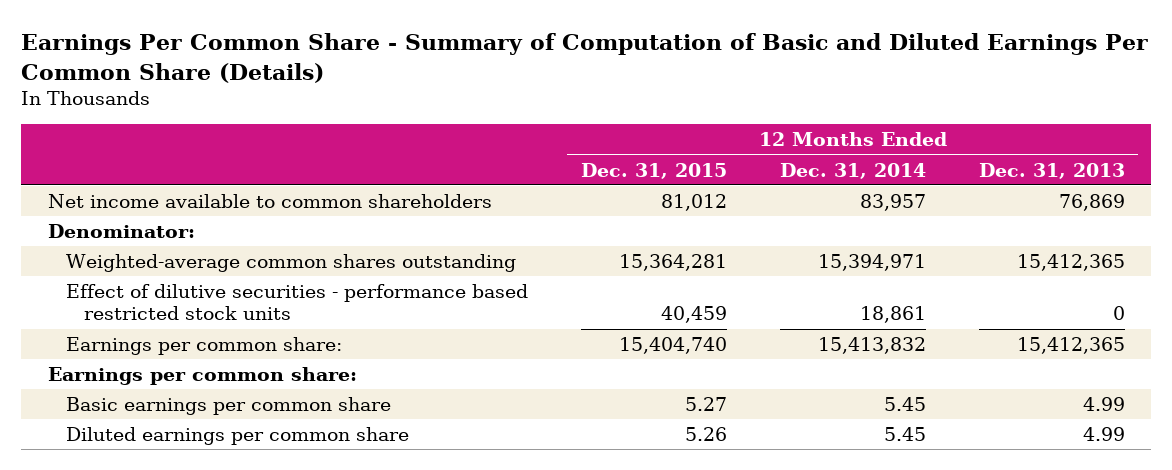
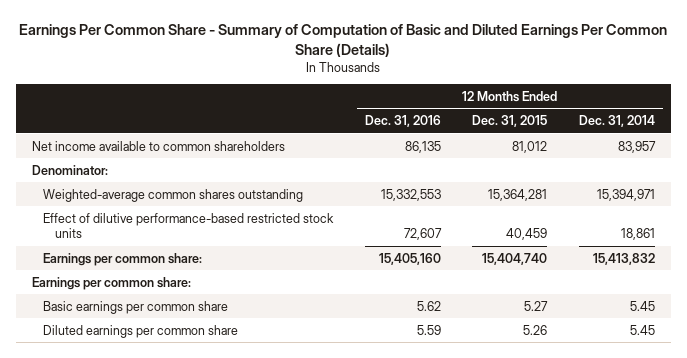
- | 12 Months Ended Dec. 31, 2015 | 12 Months Ended Dec. 31, 2014 | 12 Months Ended Dec. 31, 2013
+ | 12 Months Ended Dec. 31, 2016 | 12 Months Ended Dec. 31, 2015 | 12 Months Ended Dec. 31, 2014
- Effect of dilutive securities - performance based restricted stock units | 40,459 | 18,861 | 0
+ Effect of dilutive performance-based restricted stock units | 72,607 | 40,459 | 18,861

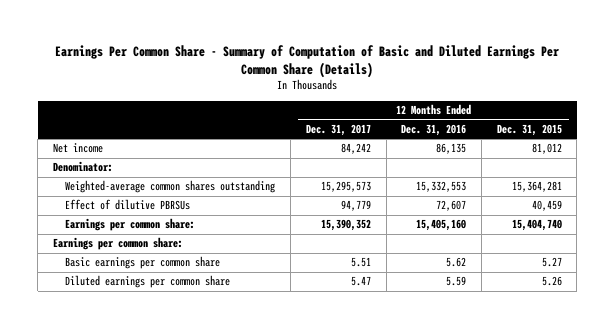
- | 12 Months Ended Dec. 31, 2016 | 12 Months Ended Dec. 31, 2015 | 12 Months Ended Dec. 31, 2014
+ | 12 Months Ended Dec. 31, 2017 | 12 Months Ended Dec. 31, 2016 | 12 Months Ended Dec. 31, 2015
- Net income available to common shareholders | 86,135 | 81,012 | 83,957
+ Net income | 84,242 | 86,135 | 81,012
- Effect of dilutive performance-based restricted stock units | 72,607 | 40,459 | 18,861
+ Effect of dilutive PBRSUs | 94,779 | 72,607 | 40,459

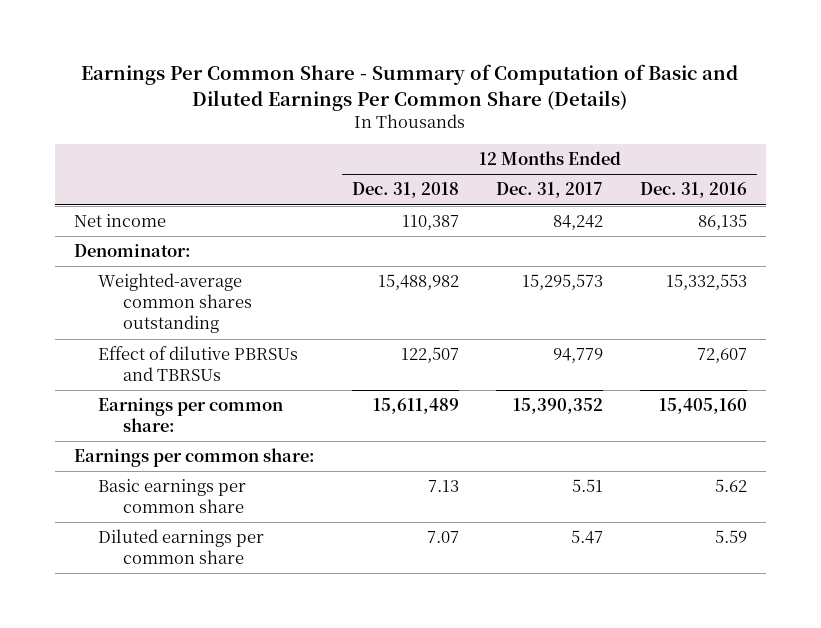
- | 12 Months Ended Dec. 31, 2017 | 12 Months Ended Dec. 31, 2016 | 12 Months Ended Dec. 31, 2015
+ | 12 Months Ended Dec. 31, 2018 | 12 Months Ended Dec. 31, 2017 | 12 Months Ended Dec. 31, 2016
- Effect of dilutive PBRSUs | 94,779 | 72,607 | 40,459
+ Effect of dilutive PBRSUs and TBRSUs | 122,507 | 94,779 | 72,607

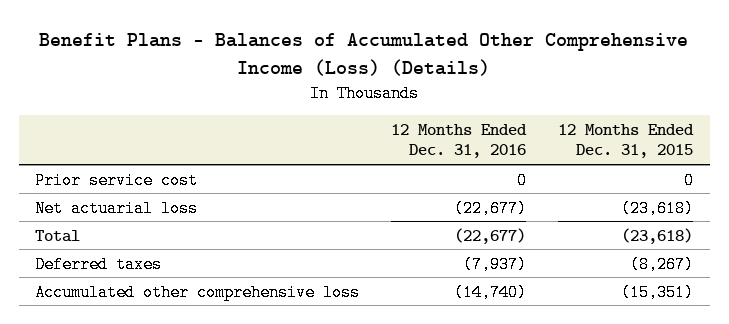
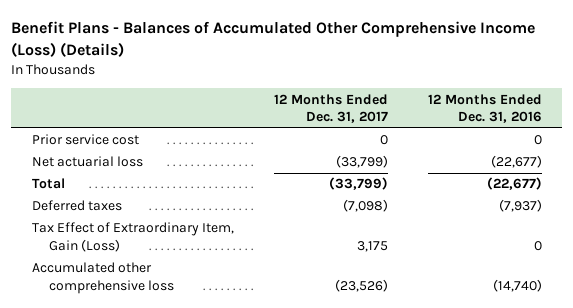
- | 12 Months Ended Dec. 31, 2016 | 12 Months Ended Dec. 31, 2015
+ | 12 Months Ended Dec. 31, 2017 | 12 Months Ended Dec. 31, 2016
+ Tax Effect of Extraordinary Item, Gain (Loss) | 3,175 | 0

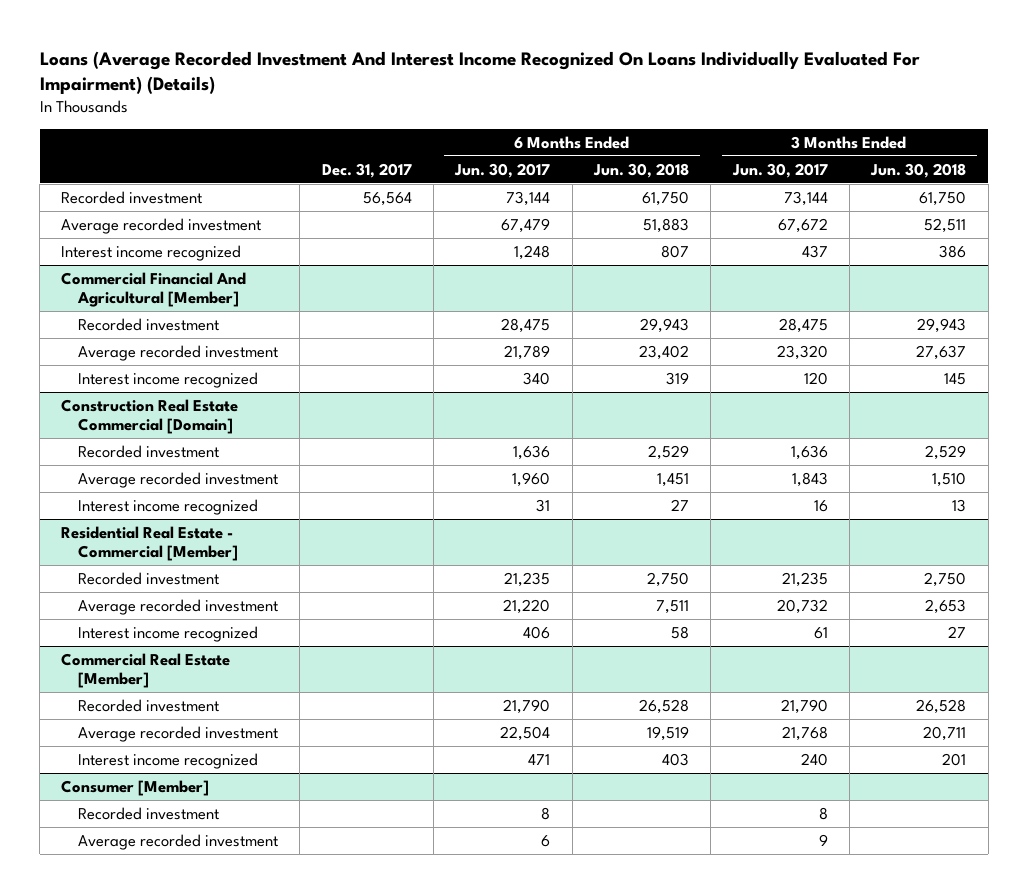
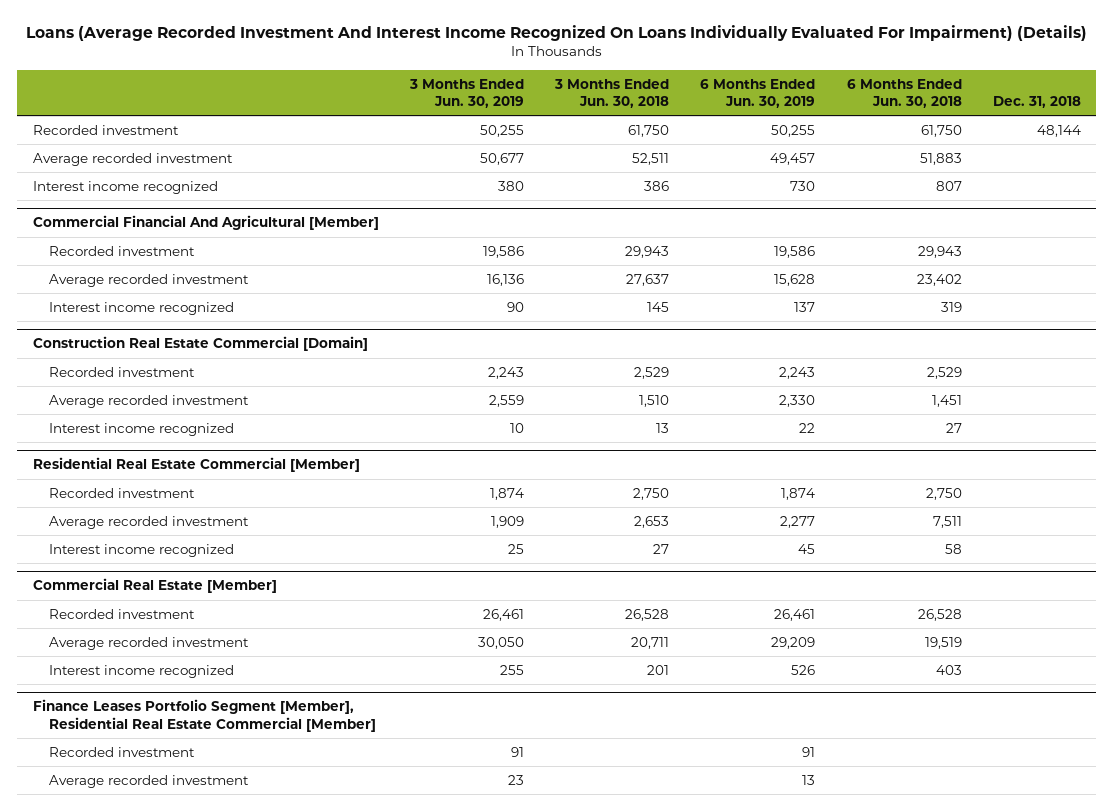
- | Dec. 31, 2017 | 6 Months Ended Jun. 30, 2017 | 6 Months Ended Jun. 30, 2018 | 3 Months Ended Jun. 30, 2017 | 3 Months Ended Jun. 30, 2018
+ | 3 Months Ended Jun. 30, 2019 | 3 Months Ended Jun. 30, 2018 | 6 Months Ended Jun. 30, 2019 | 6 Months Ended Jun. 30, 2018 | Dec. 31, 2018
- Residential Real Estate - Commercial [Member]
+ Residential Real Estate Commercial [Member]
- Consumer [Member]
+ Finance Leases Portfolio Segment [Member], Residential Real Estate Commercial [Member]

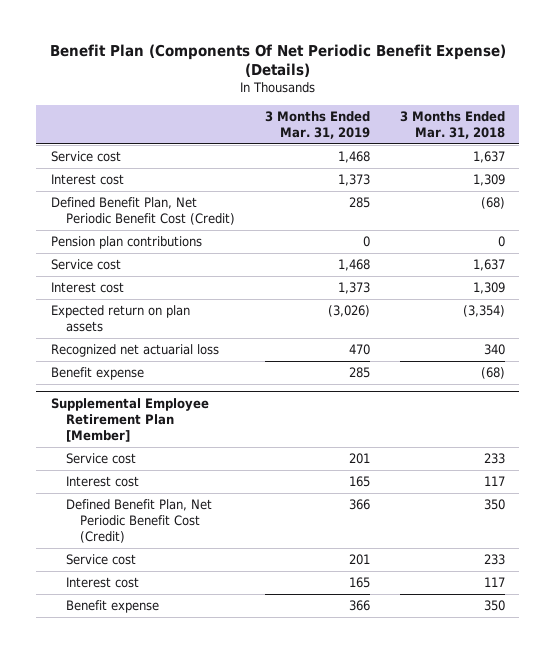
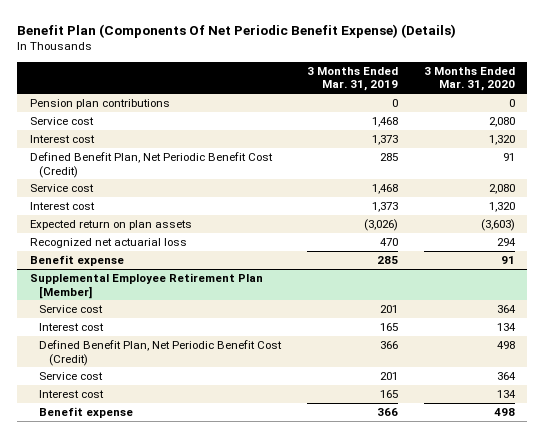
- | 3 Months Ended Mar. 31, 2019 | 3 Months Ended Mar. 31, 2018
+ | 3 Months Ended Mar. 31, 2019 | 3 Months Ended Mar. 31, 2020
moved up: Pension plan contributions | 0 | 0

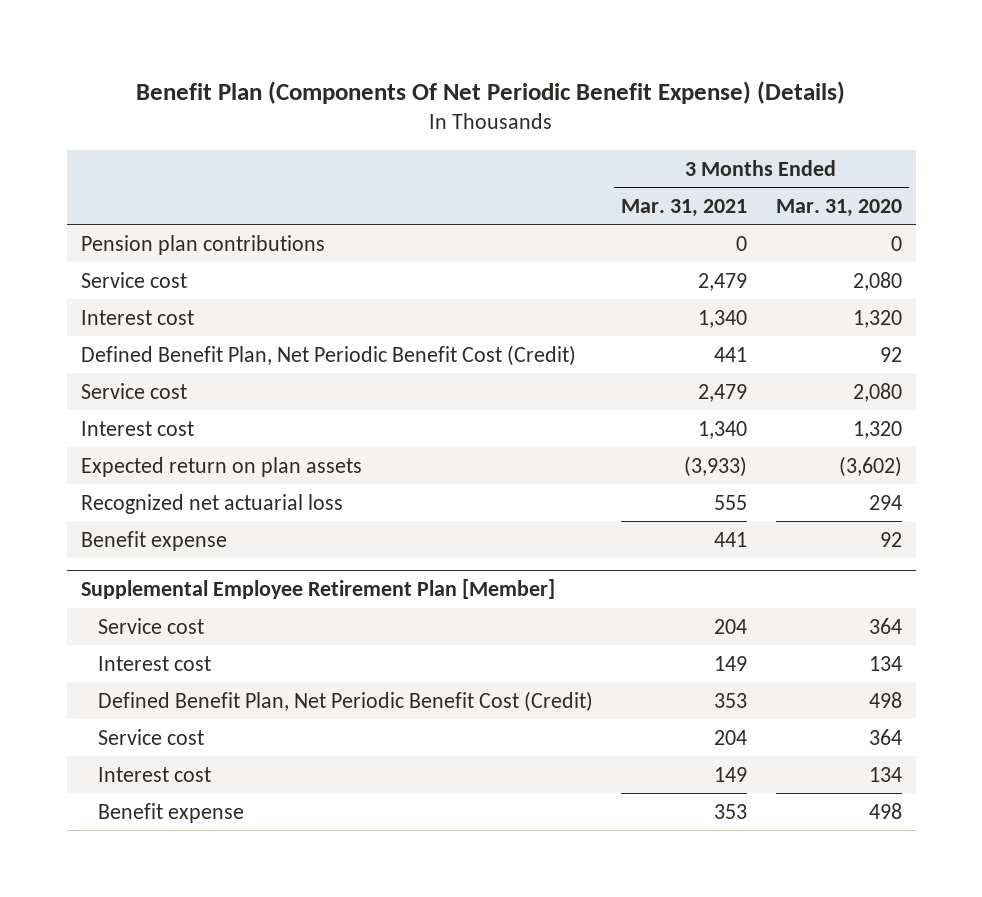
- | 3 Months Ended Mar. 31, 2019 | 3 Months Ended Mar. 31, 2020
+ | 3 Months Ended Mar. 31, 2021 | 3 Months Ended Mar. 31, 2020
- Defined Benefit Plan, Net Periodic Benefit Cost (Credit) | 285 | 91
+ Defined Benefit Plan, Net Periodic Benefit Cost (Credit) | 441 | 92
- Expected return on plan assets | (3,026) | (3,603)
+ Expected return on plan assets | (3,933) | (3,602)
- Benefit expense | 285 | 91
+ Benefit expense | 441 | 92

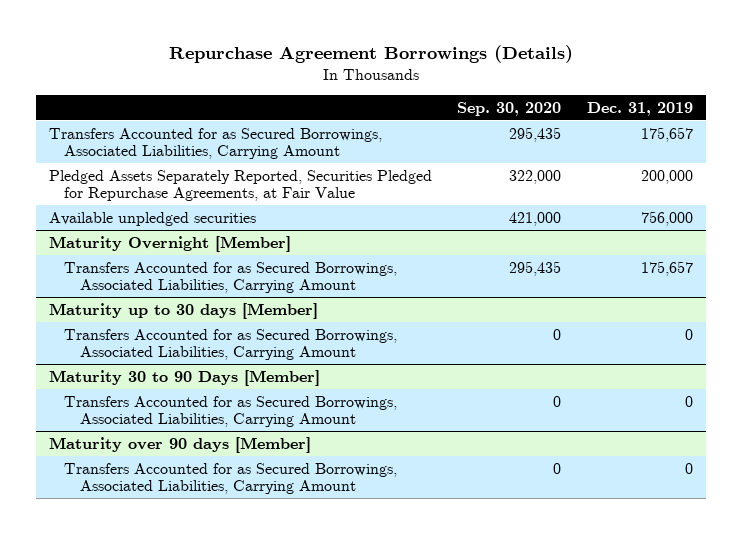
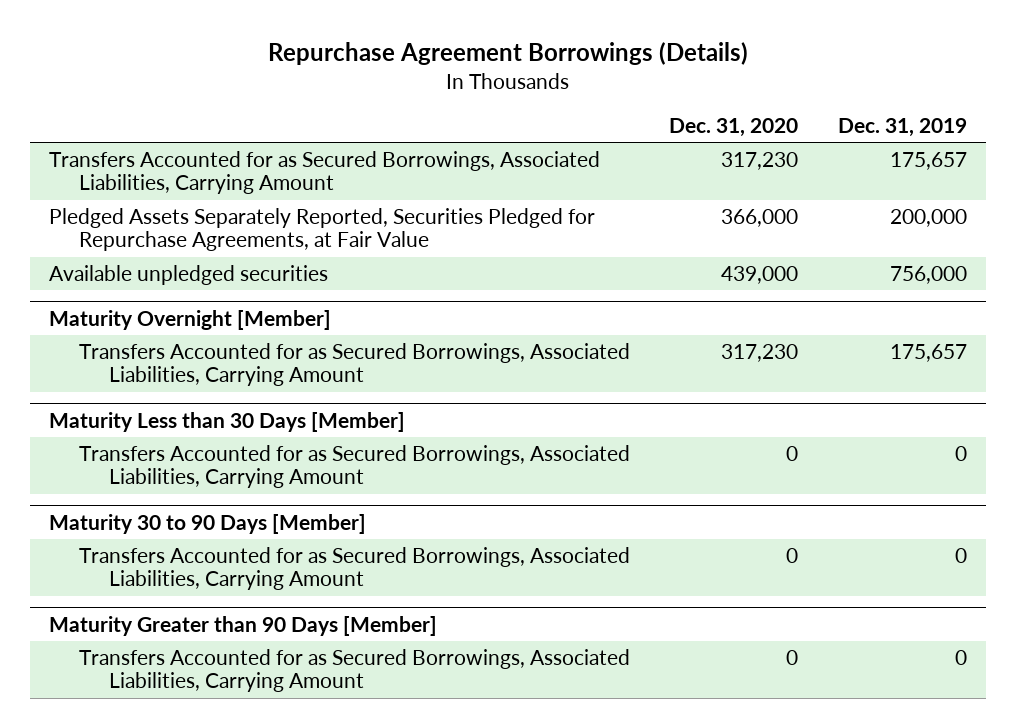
- | Sep. 30, 2020 | Dec. 31, 2019
+ | Dec. 31, 2020 | Dec. 31, 2019
- Maturity up to 30 days [Member]
+ Maturity Less than 30 Days [Member]
- Maturity over 90 days [Member]
+ Maturity Greater than 90 Days [Member]

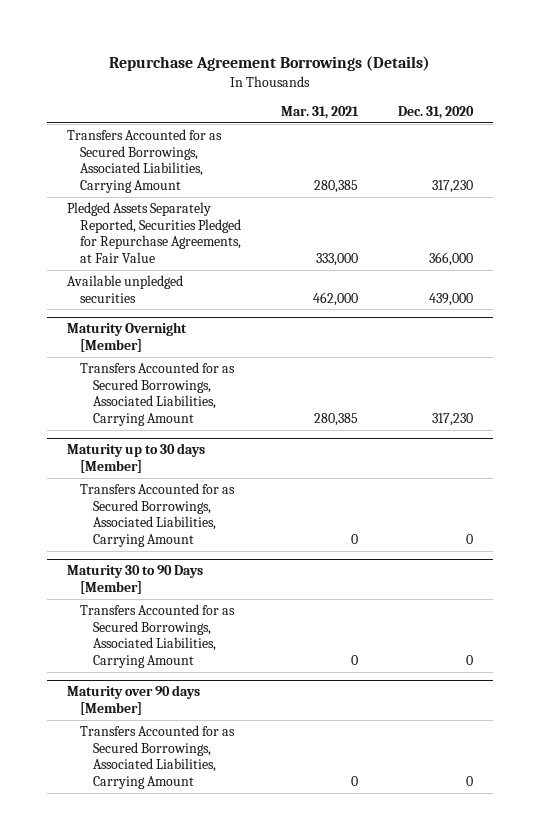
- | Dec. 31, 2020 | Dec. 31, 2019
+ | Mar. 31, 2021 | Dec. 31, 2020
- Maturity Less than 30 Days [Member]
+ Maturity up to 30 days [Member]
- Maturity Greater than 90 Days [Member]
+ Maturity over 90 days [Member]

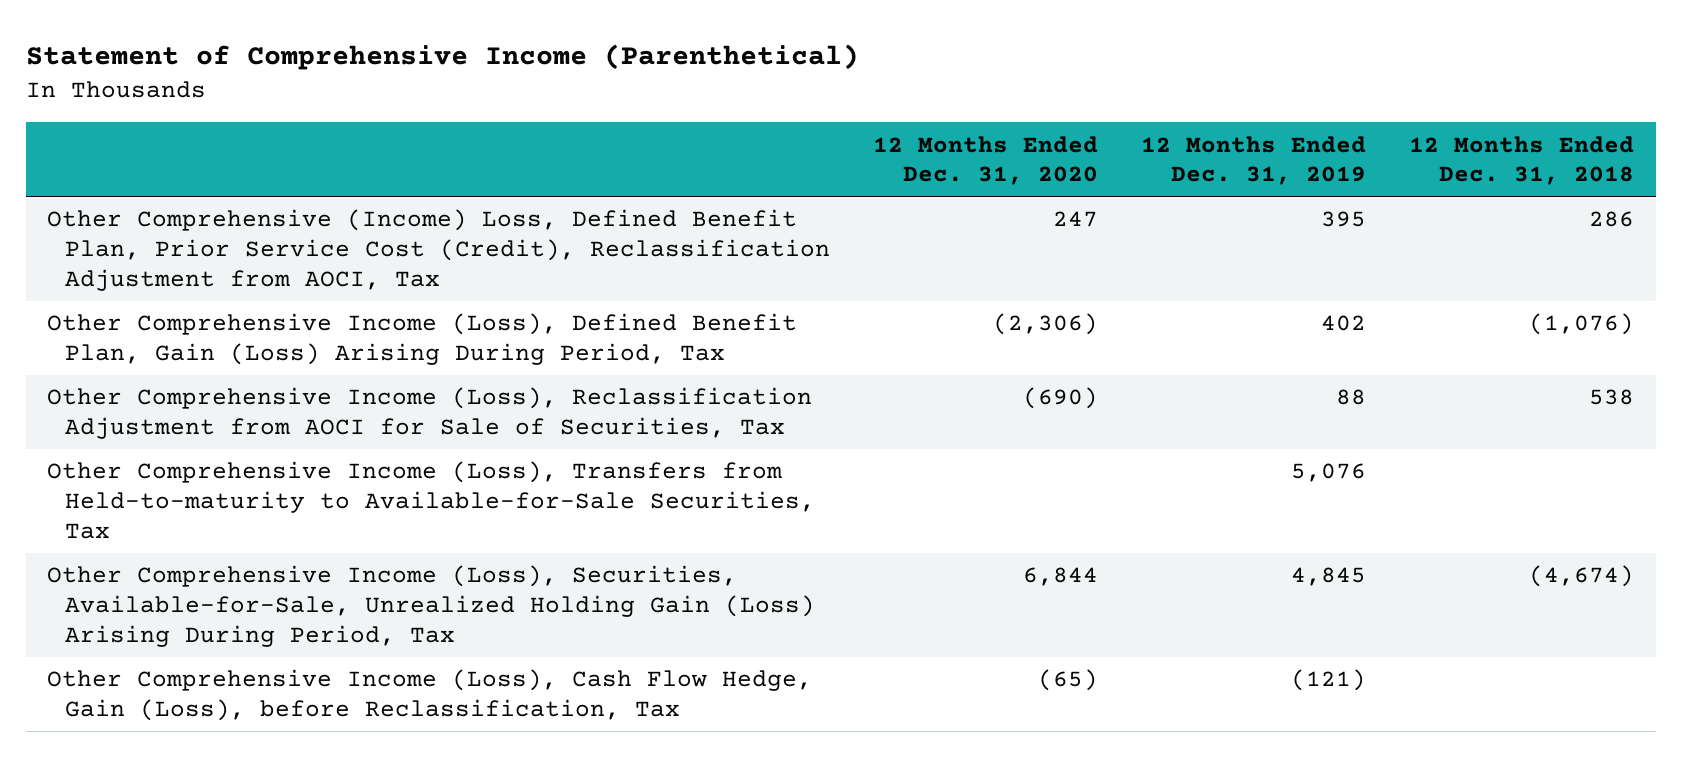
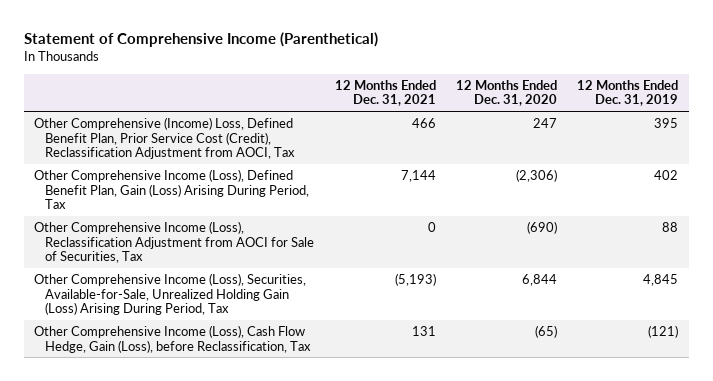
- | 12 Months Ended Dec. 31, 2020 | 12 Months Ended Dec. 31, 2019 | 12 Months Ended Dec. 31, 2018
+ | 12 Months Ended Dec. 31, 2021 | 12 Months Ended Dec. 31, 2020 | 12 Months Ended Dec. 31, 2019
- Other Comprehensive Income (Loss), Transfers from Held-to-maturity to Available-for-Sale Securities, Tax | | 5,076 |

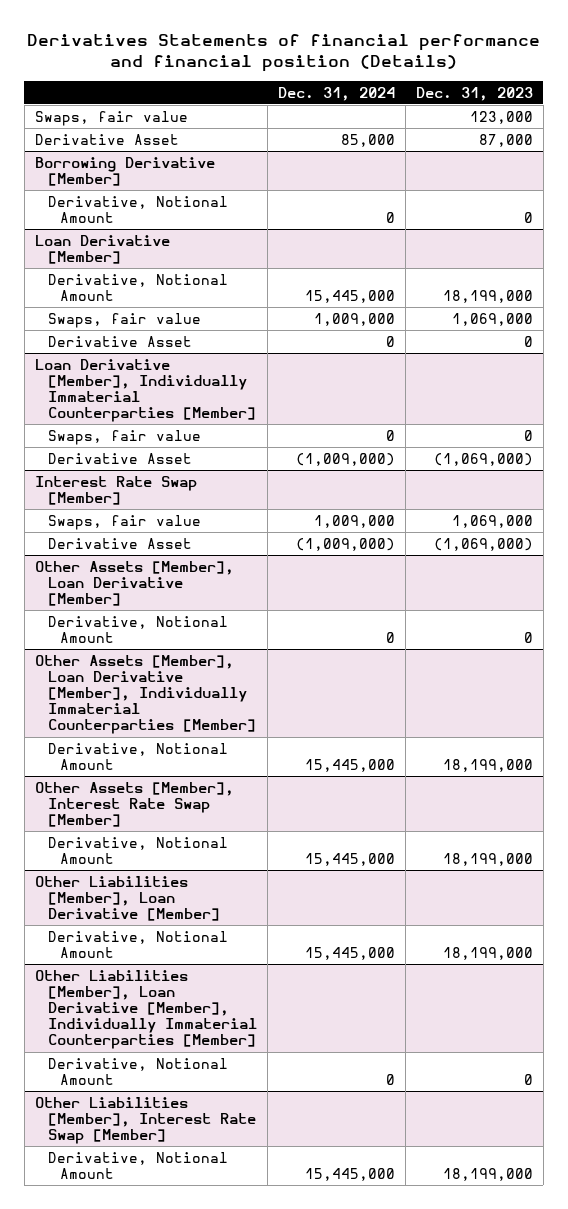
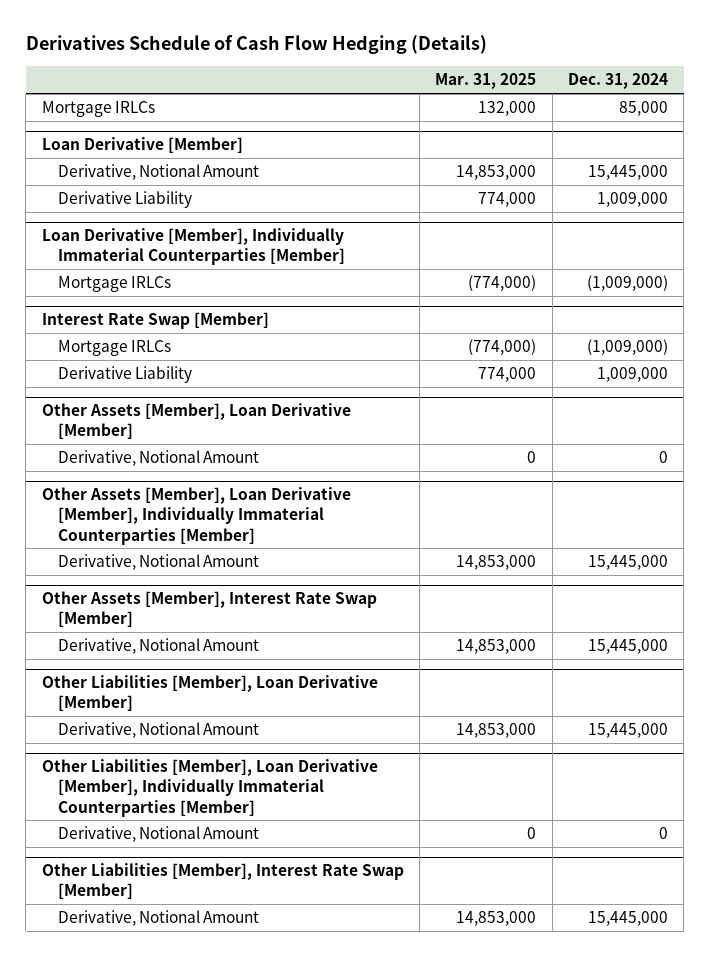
- Derivatives Statements of financial performance and financial position (Details)
+ Derivatives Schedule of Cash Flow Hedging (Details)
- | Dec. 31, 2024 | Dec. 31, 2023
+ | Mar. 31, 2025 | Dec. 31, 2024
- Swaps, fair value | | 123,000
- Derivative Asset | 85,000 | 87,000
- Borrowing Derivative [Member]
- Derivative, Notional Amount | 0 | 0
+ Mortgage IRLCs | 132,000 | 85,000
@ Loan Derivative [Member]
- Swaps, fair value | 1,009,000 | 1,069,000
- Derivative Asset | 0 | 0
+ Derivative Liability | 774,000 | 1,009,000
@ Loan Derivative [Member], Individually Immaterial Counterparties [Member]
- Swaps, fair value | 0 | 0
- Derivative Asset | (1,009,000) | (1,069,000)
+ Mortgage IRLCs | (774,000) | (1,009,000)
@ Interest Rate Swap [Member]
- Swaps, fair value | 1,009,000 | 1,069,000
- Derivative Asset | (1,009,000) | (1,069,000)
+ Mortgage IRLCs | (774,000) | (1,009,000)
+ Derivative Liability | 774,000 | 1,009,000

